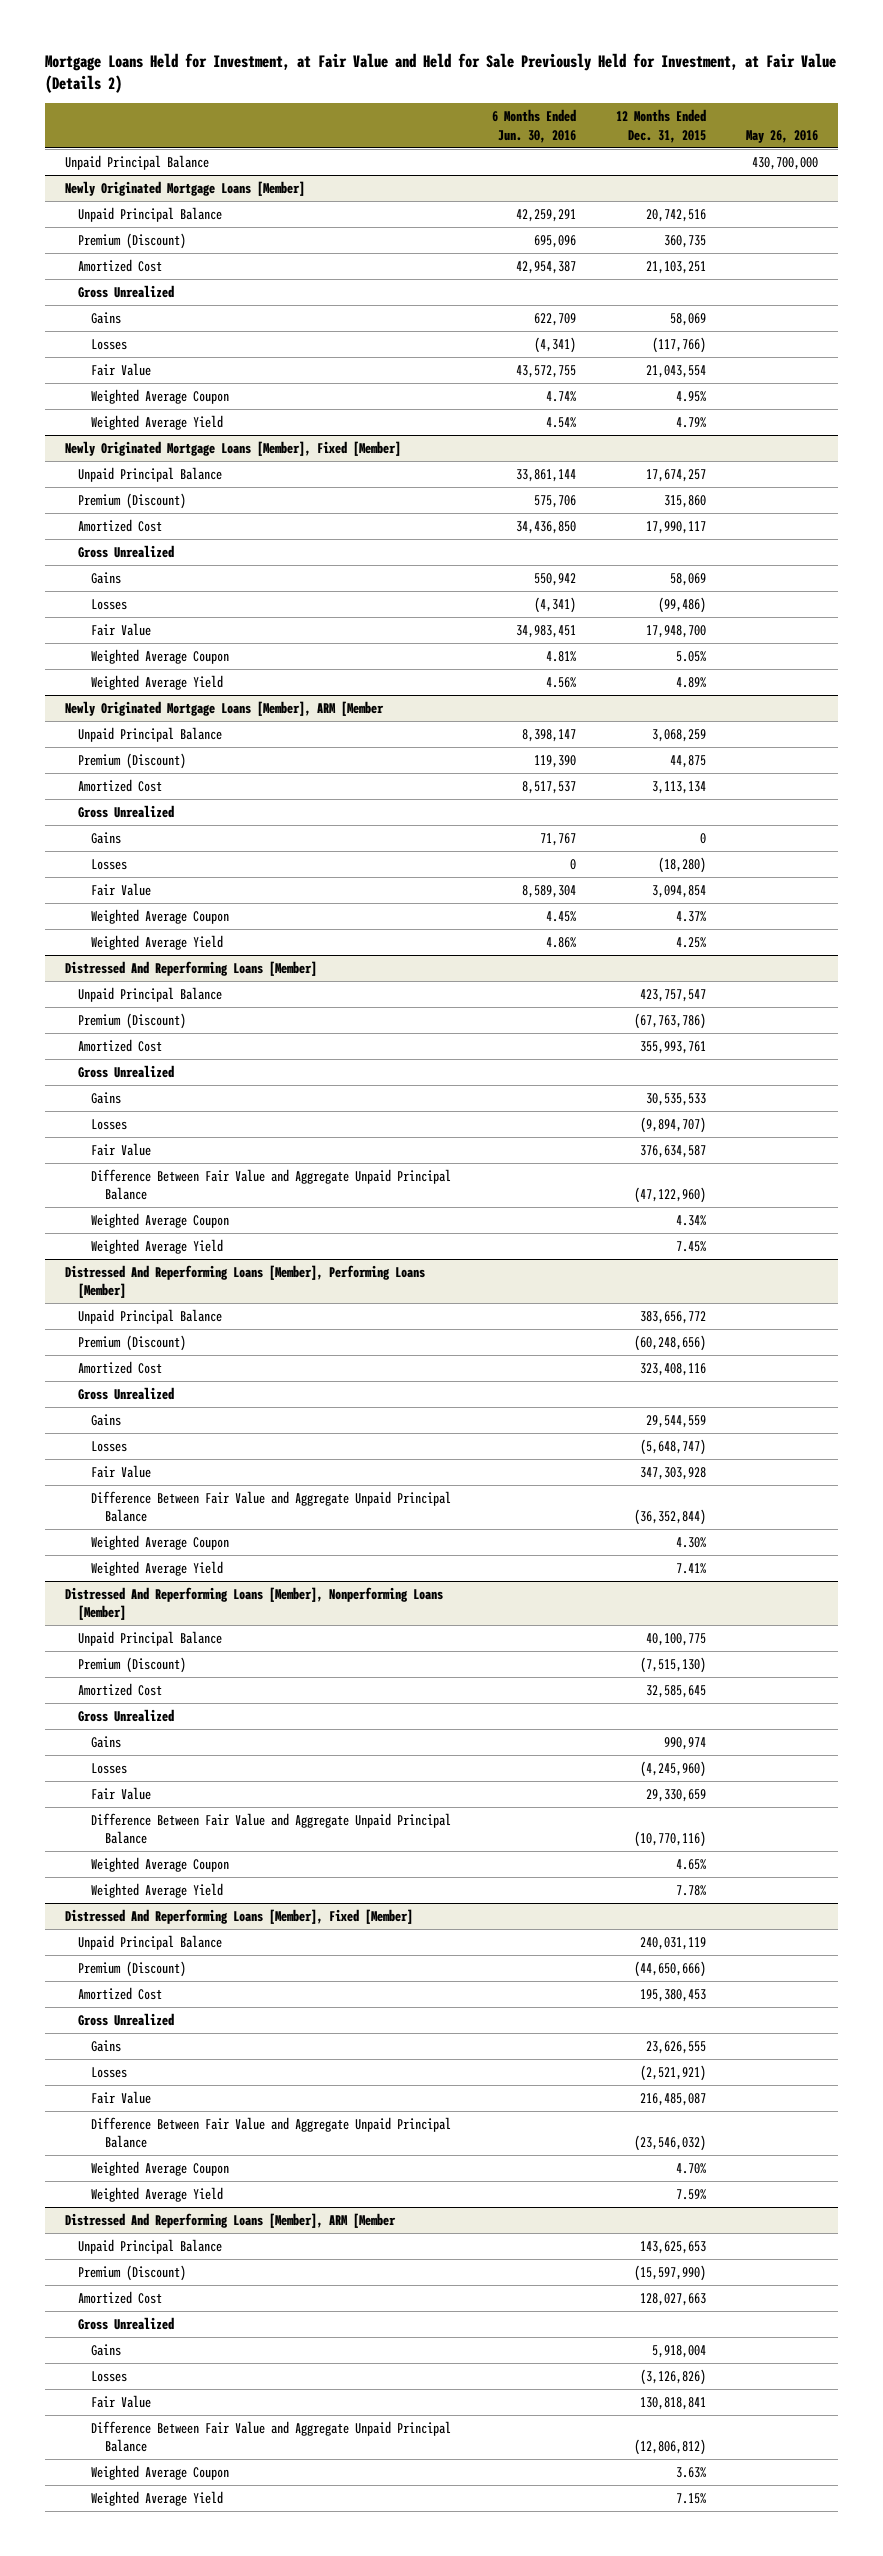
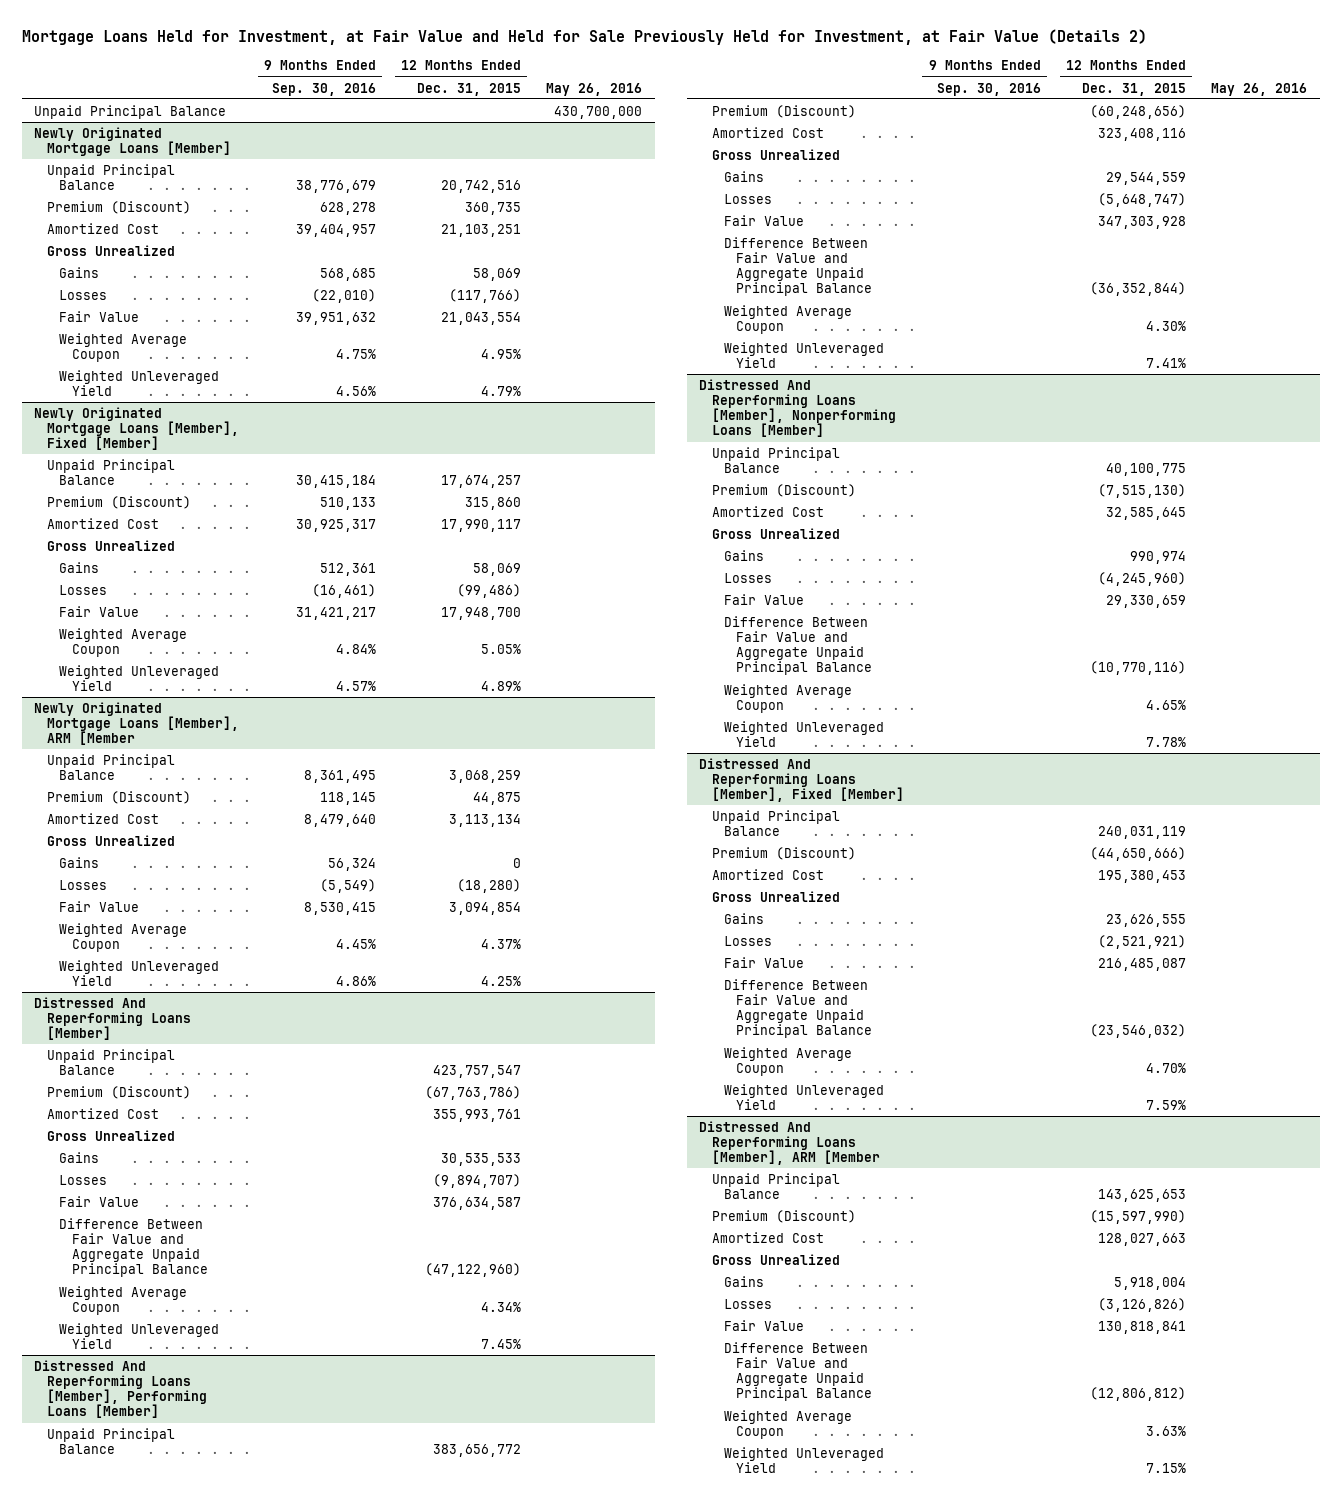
- | 6 Months Ended Jun. 30, 2016 | 12 Months Ended Dec. 31, 2015 | May 26, 2016
+ | 9 Months Ended Sep. 30, 2016 | 12 Months Ended Dec. 31, 2015 | May 26, 2016
@ Newly Originated Mortgage Loans [Member]
- Weighted Average Yield | 4.54% | 4.79% |
+ Weighted Unleveraged Yield | 4.56% | 4.79% |
@ Newly Originated Mortgage Loans [Member], Fixed [Member]
- Weighted Average Yield | 4.56% | 4.89% |
+ Weighted Unleveraged Yield | 4.57% | 4.89% |
@ Newly Originated Mortgage Loans [Member], ARM [Member
- Weighted Average Yield | 4.86% | 4.25% |
+ Weighted Unleveraged Yield | 4.86% | 4.25% |
@ Distressed And Reperforming Loans [Member]
- Weighted Average Yield | | 7.45% |
+ Weighted Unleveraged Yield | | 7.45% |
@ Distressed And Reperforming Loans [Member], Performing Loans [Member]
- Weighted Average Yield | | 7.41% |
+ Weighted Unleveraged Yield | | 7.41% |
@ Distressed And Reperforming Loans [Member], Nonperforming Loans [Member]
- Weighted Average Yield | | 7.78% |
+ Weighted Unleveraged Yield | | 7.78% |
@ Distressed And Reperforming Loans [Member], Fixed [Member]
- Weighted Average Yield | | 7.59% |
+ Weighted Unleveraged Yield | | 7.59% |
@ Distressed And Reperforming Loans [Member], ARM [Member
- Weighted Average Yield | | 7.15% |
+ Weighted Unleveraged Yield | | 7.15% |

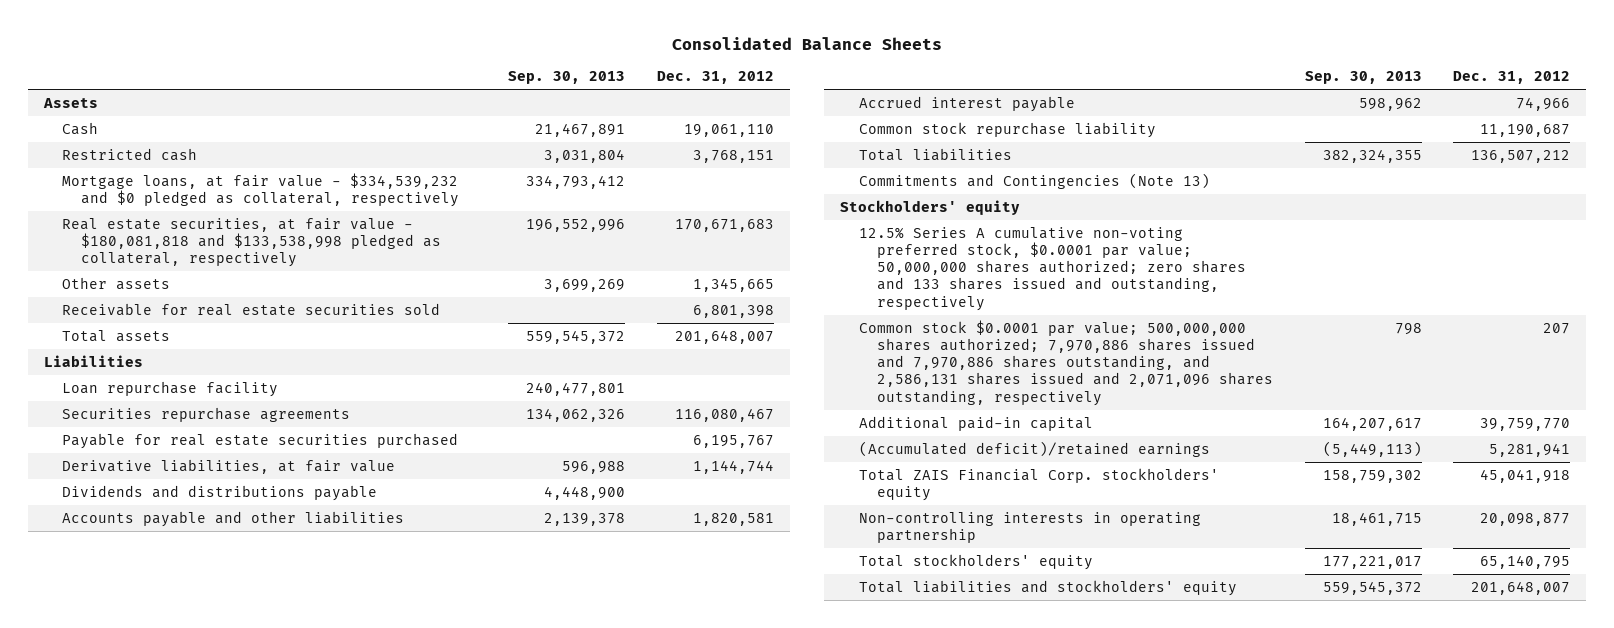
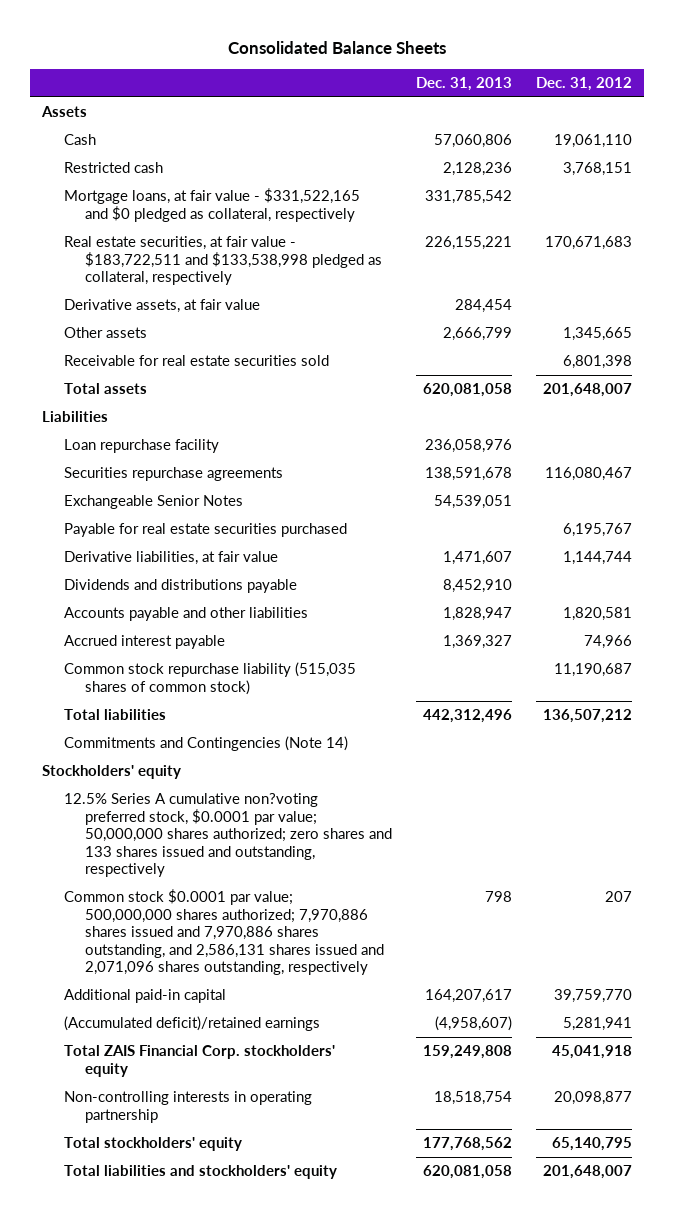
- | Sep. 30, 2013 | Dec. 31, 2012
+ | Dec. 31, 2013 | Dec. 31, 2012
- Mortgage loans, at fair value - $334,539,232 and $0 pledged as collateral, respectively | 334,793,412 |
- Real estate securities, at fair value - $180,081,818 and $133,538,998 pledged as collateral, respectively | 196,552,996 | 170,671,683
+ Mortgage loans, at fair value - $331,522,165 and $0 pledged as collateral, respectively | 331,785,542 |
+ Real estate securities, at fair value - $183,722,511 and $133,538,998 pledged as collateral, respectively | 226,155,221 | 170,671,683
+ Derivative assets, at fair value | 284,454 |
+ Exchangeable Senior Notes | 54,539,051 |
- Common stock repurchase liability | | 11,190,687
+ Common stock repurchase liability (515,035 shares of common stock) | | 11,190,687
- Commitments and Contingencies (Note 13)
+ Commitments and Contingencies (Note 14)
- 12.5% Series A cumulative non-voting preferred stock, $0.0001 par value; 50,000,000 shares authorized; zero shares and 133 shares issued and outstanding, respectively
+ 12.5% Series A cumulative non?voting preferred stock, $0.0001 par value; 50,000,000 shares authorized; zero shares and 133 shares issued and outstanding, respectively

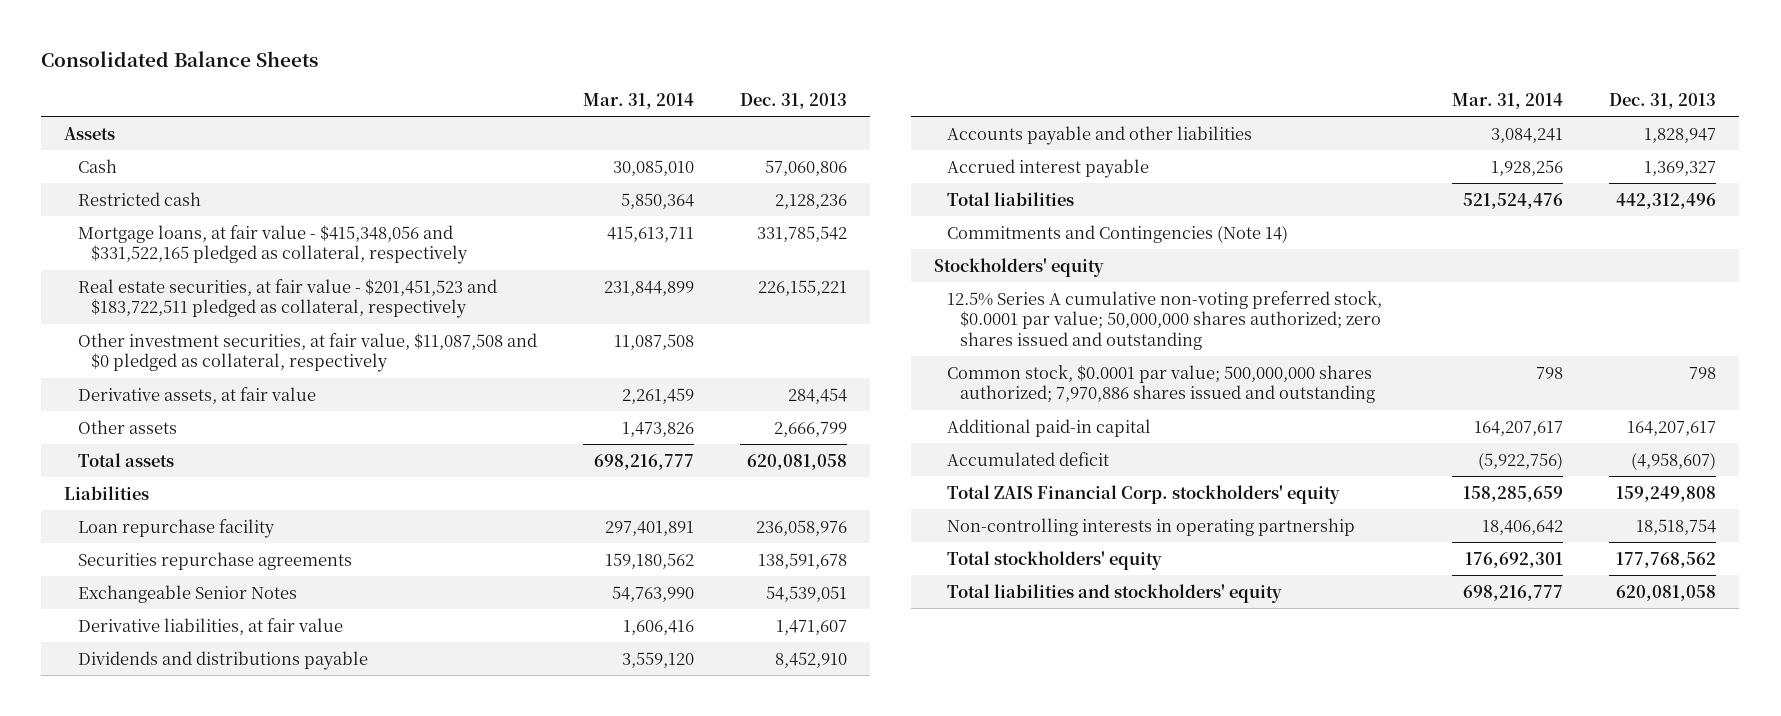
- | Dec. 31, 2013 | Dec. 31, 2012
+ | Mar. 31, 2014 | Dec. 31, 2013
- Mortgage loans, at fair value - $331,522,165 and $0 pledged as collateral, respectively | 331,785,542 |
- Real estate securities, at fair value - $183,722,511 and $133,538,998 pledged as collateral, respectively | 226,155,221 | 170,671,683
+ Mortgage loans, at fair value - $415,348,056 and $331,522,165 pledged as collateral, respectively | 415,613,711 | 331,785,542
+ Real estate securities, at fair value - $201,451,523 and $183,722,511 pledged as collateral, respectively | 231,844,899 | 226,155,221
+ Other investment securities, at fair value, $11,087,508 and $0 pledged as collateral, respectively | 11,087,508 |
- Receivable for real estate securities sold | | 6,801,398
- Payable for real estate securities purchased | | 6,195,767
- Common stock repurchase liability (515,035 shares of common stock) | | 11,190,687
- 12.5% Series A cumulative non?voting preferred stock, $0.0001 par value; 50,000,000 shares authorized; zero shares and 133 shares issued and outstanding, respectively
- Common stock $0.0001 par value; 500,000,000 shares authorized; 7,970,886 shares issued and 7,970,886 shares outstanding, and 2,586,131 shares issued and 2,071,096 shares outstanding, respectively | 798 | 207
+ 12.5% Series A cumulative non-voting preferred stock, $0.0001 par value; 50,000,000 shares authorized; zero shares issued and outstanding
+ Common stock, $0.0001 par value; 500,000,000 shares authorized; 7,970,886 shares issued and outstanding | 798 | 798
- (Accumulated deficit)/retained earnings | (4,958,607) | 5,281,941
+ Accumulated deficit | (5,922,756) | (4,958,607)

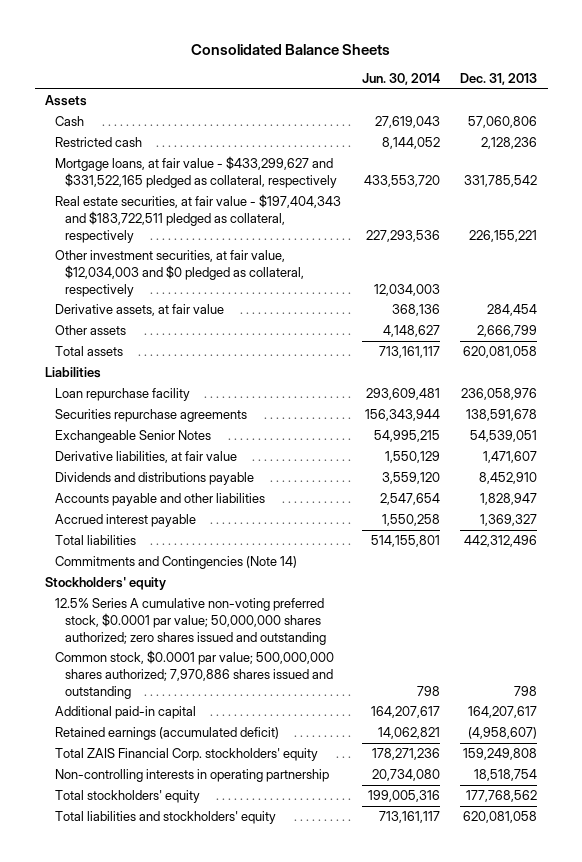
- | Mar. 31, 2014 | Dec. 31, 2013
+ | Jun. 30, 2014 | Dec. 31, 2013
- Mortgage loans, at fair value - $415,348,056 and $331,522,165 pledged as collateral, respectively | 415,613,711 | 331,785,542
- Real estate securities, at fair value - $201,451,523 and $183,722,511 pledged as collateral, respectively | 231,844,899 | 226,155,221
- Other investment securities, at fair value, $11,087,508 and $0 pledged as collateral, respectively | 11,087,508 |
+ Mortgage loans, at fair value - $433,299,627 and $331,522,165 pledged as collateral, respectively | 433,553,720 | 331,785,542
+ Real estate securities, at fair value - $197,404,343 and $183,722,511 pledged as collateral, respectively | 227,293,536 | 226,155,221
+ Other investment securities, at fair value, $12,034,003 and $0 pledged as collateral, respectively | 12,034,003 |
- Accumulated deficit | (5,922,756) | (4,958,607)
+ Retained earnings (accumulated deficit) | 14,062,821 | (4,958,607)

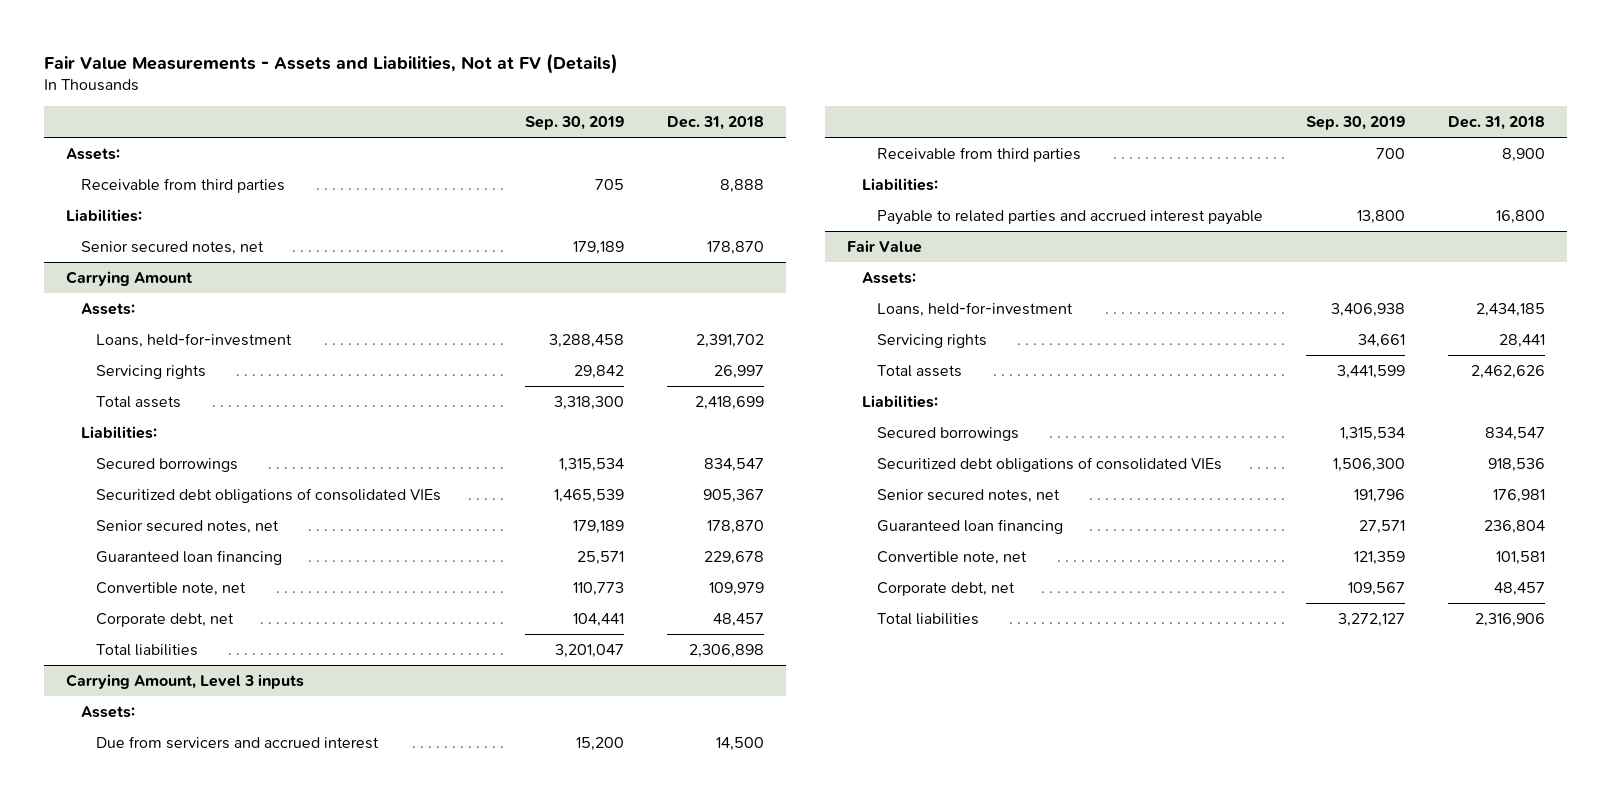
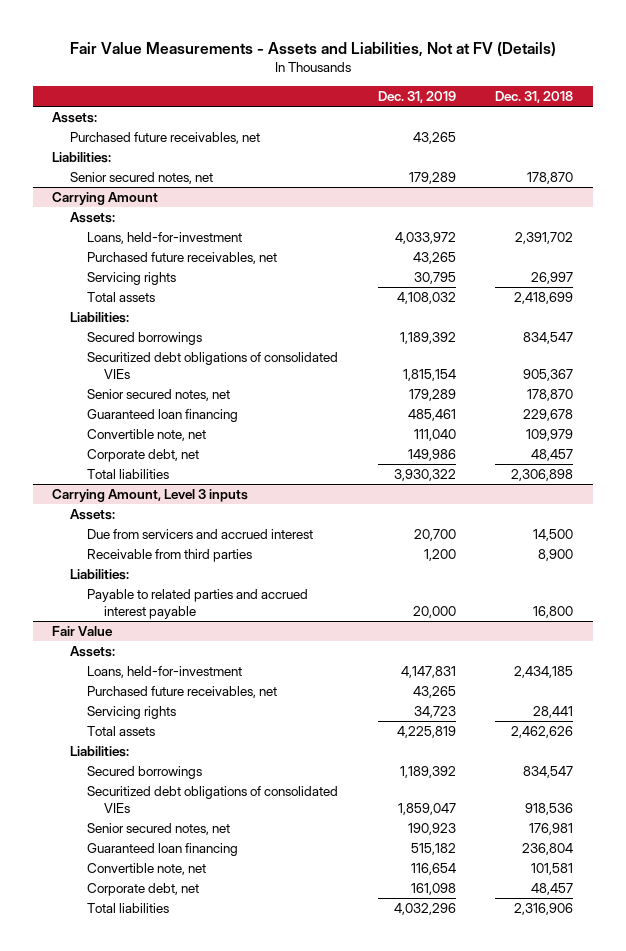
- | Sep. 30, 2019 | Dec. 31, 2018
+ | Dec. 31, 2019 | Dec. 31, 2018
- Receivable from third parties | 705 | 8,888
+ Purchased future receivables, net | 43,265 |
@ Carrying Amount
+ Purchased future receivables, net | 43,265 |
@ Fair Value
+ Purchased future receivables, net | 43,265 |

